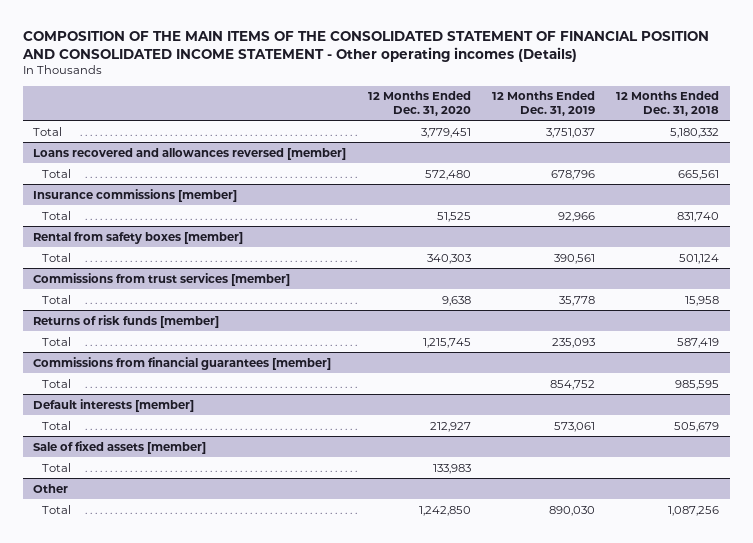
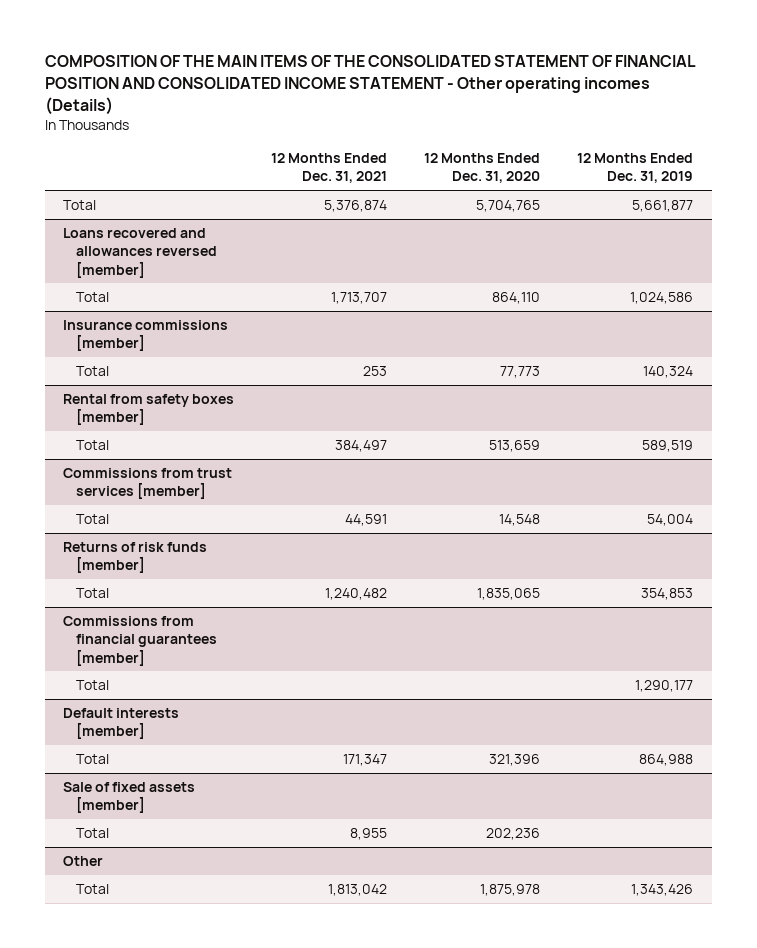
- | 12 Months Ended Dec. 31, 2020 | 12 Months Ended Dec. 31, 2019 | 12 Months Ended Dec. 31, 2018
+ | 12 Months Ended Dec. 31, 2021 | 12 Months Ended Dec. 31, 2020 | 12 Months Ended Dec. 31, 2019
- Total | 3,779,451 | 3,751,037 | 5,180,332
+ Total | 5,376,874 | 5,704,765 | 5,661,877
@ Loans recovered and allowances reversed [member]
- Total | 572,480 | 678,796 | 665,561
+ Total | 1,713,707 | 864,110 | 1,024,586
@ Insurance commissions [member]
- Total | 51,525 | 92,966 | 831,740
+ Total | 253 | 77,773 | 140,324
@ Rental from safety boxes [member]
- Total | 340,303 | 390,561 | 501,124
+ Total | 384,497 | 513,659 | 589,519
@ Commissions from trust services [member]
- Total | 9,638 | 35,778 | 15,958
+ Total | 44,591 | 14,548 | 54,004
@ Returns of risk funds [member]
- Total | 1,215,745 | 235,093 | 587,419
+ Total | 1,240,482 | 1,835,065 | 354,853
@ Commissions from financial guarantees [member]
- Total | | 854,752 | 985,595
+ Total | | | 1,290,177
@ Default interests [member]
- Total | 212,927 | 573,061 | 505,679
+ Total | 171,347 | 321,396 | 864,988
@ Sale of fixed assets [member]
- Total | 133,983 | |
+ Total | 8,955 | 202,236 |
@ Other
- Total | 1,242,850 | 890,030 | 1,087,256
+ Total | 1,813,042 | 1,875,978 | 1,343,426

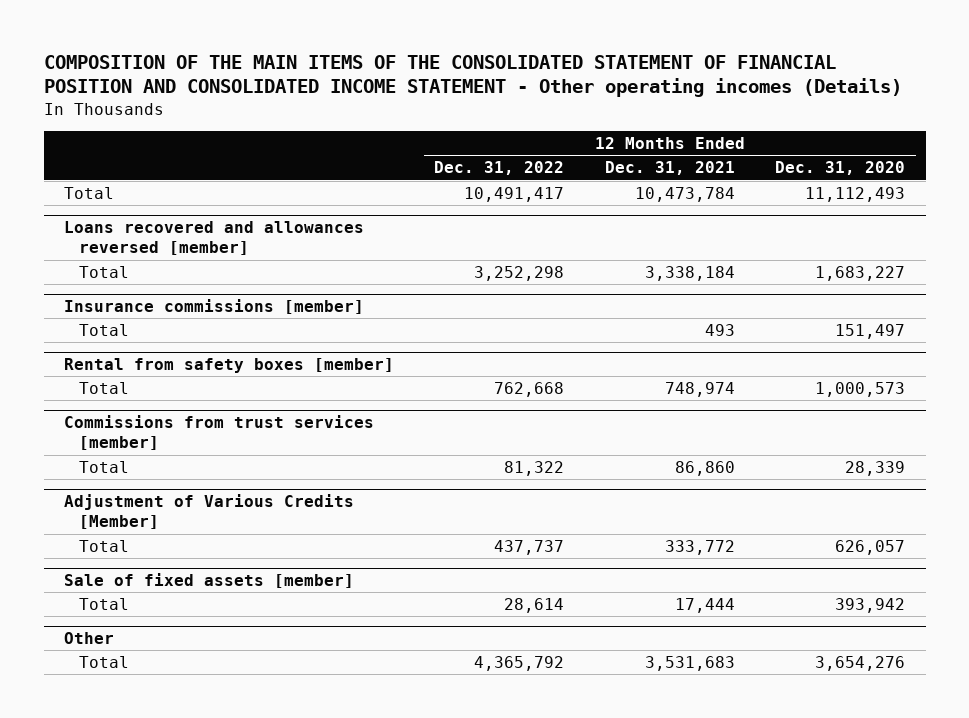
- | 12 Months Ended Dec. 31, 2021 | 12 Months Ended Dec. 31, 2020 | 12 Months Ended Dec. 31, 2019
+ | 12 Months Ended Dec. 31, 2022 | 12 Months Ended Dec. 31, 2021 | 12 Months Ended Dec. 31, 2020
- Total | 5,376,874 | 5,704,765 | 5,661,877
+ Total | 10,491,417 | 10,473,784 | 11,112,493
@ Loans recovered and allowances reversed [member]
- Total | 1,713,707 | 864,110 | 1,024,586
+ Total | 3,252,298 | 3,338,184 | 1,683,227
@ Insurance commissions [member]
- Total | 253 | 77,773 | 140,324
+ Total | | 493 | 151,497
@ Rental from safety boxes [member]
- Total | 384,497 | 513,659 | 589,519
+ Total | 762,668 | 748,974 | 1,000,573
@ Commissions from trust services [member]
- Total | 44,591 | 14,548 | 54,004
- Returns of risk funds [member]
- Total | 1,240,482 | 1,835,065 | 354,853
- Commissions from financial guarantees [member]
- Total | | | 1,290,177
- Default interests [member]
- Total | 171,347 | 321,396 | 864,988
@ Commissions from trust services [member]
+ Total | 81,322 | 86,860 | 28,339
+ Adjustment of Various Credits [Member]
+ Total | 437,737 | 333,772 | 626,057
@ Sale of fixed assets [member]
- Total | 8,955 | 202,236 |
+ Total | 28,614 | 17,444 | 393,942
@ Other
- Total | 1,813,042 | 1,875,978 | 1,343,426
+ Total | 4,365,792 | 3,531,683 | 3,654,276

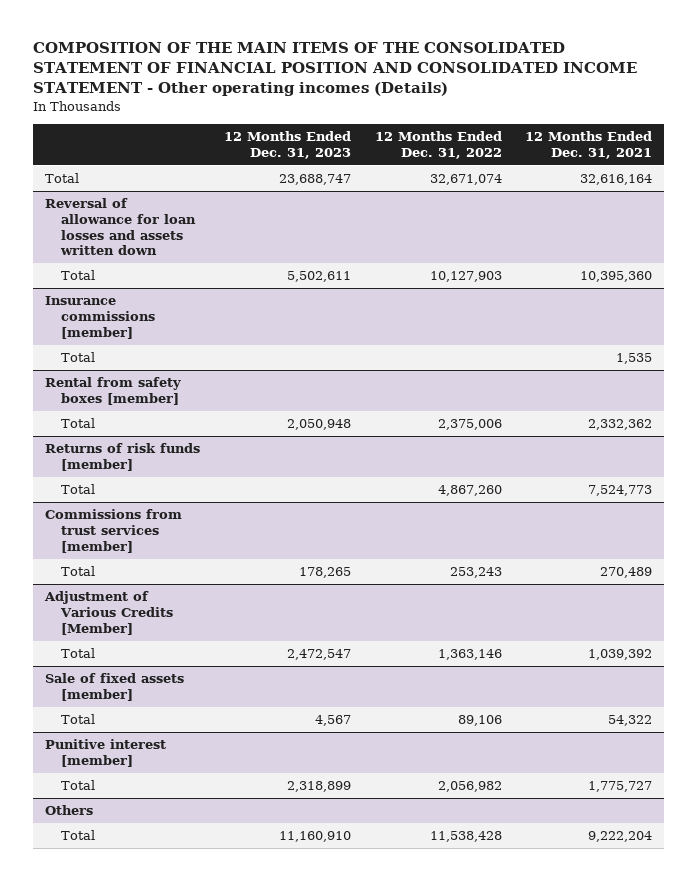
- | 12 Months Ended Dec. 31, 2022 | 12 Months Ended Dec. 31, 2021 | 12 Months Ended Dec. 31, 2020
+ | 12 Months Ended Dec. 31, 2023 | 12 Months Ended Dec. 31, 2022 | 12 Months Ended Dec. 31, 2021
- Total | 10,491,417 | 10,473,784 | 11,112,493
- Loans recovered and allowances reversed [member]
- Total | 3,252,298 | 3,338,184 | 1,683,227
+ Total | 23,688,747 | 32,671,074 | 32,616,164
+ Reversal of allowance for loan losses and assets written down
+ Total | 5,502,611 | 10,127,903 | 10,395,360
@ Insurance commissions [member]
- Total | | 493 | 151,497
+ Total | | | 1,535
@ Rental from safety boxes [member]
- Total | 762,668 | 748,974 | 1,000,573
+ Total | 2,050,948 | 2,375,006 | 2,332,362
+ Returns of risk funds [member]
+ Total | | 4,867,260 | 7,524,773
@ Commissions from trust services [member]
- Total | 81,322 | 86,860 | 28,339
+ Total | 178,265 | 253,243 | 270,489
@ Adjustment of Various Credits [Member]
- Total | 437,737 | 333,772 | 626,057
+ Total | 2,472,547 | 1,363,146 | 1,039,392
@ Sale of fixed assets [member]
- Total | 28,614 | 17,444 | 393,942
- Other
- Total | 4,365,792 | 3,531,683 | 3,654,276
@ Sale of fixed assets [member]
+ Total | 4,567 | 89,106 | 54,322
+ Punitive interest [member]
+ Total | 2,318,899 | 2,056,982 | 1,775,727
+ Others
+ Total | 11,160,910 | 11,538,428 | 9,222,204

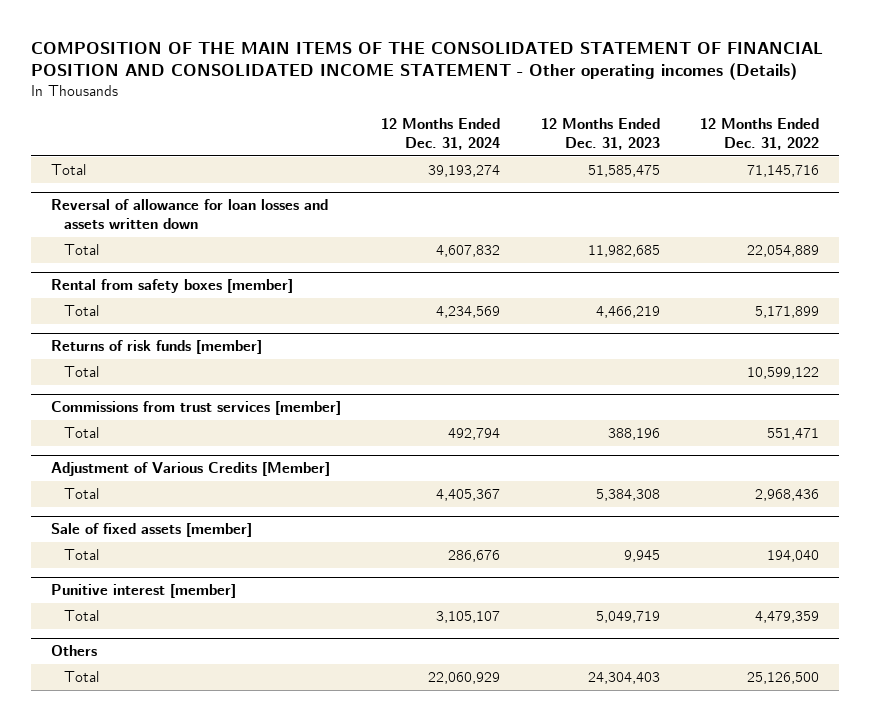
- | 12 Months Ended Dec. 31, 2023 | 12 Months Ended Dec. 31, 2022 | 12 Months Ended Dec. 31, 2021
+ | 12 Months Ended Dec. 31, 2024 | 12 Months Ended Dec. 31, 2023 | 12 Months Ended Dec. 31, 2022
- Total | 23,688,747 | 32,671,074 | 32,616,164
+ Total | 39,193,274 | 51,585,475 | 71,145,716
@ Reversal of allowance for loan losses and assets written down
- Total | 5,502,611 | 10,127,903 | 10,395,360
- Insurance commissions [member]
- Total | | | 1,535
@ Reversal of allowance for loan losses and assets written down
+ Total | 4,607,832 | 11,982,685 | 22,054,889
@ Rental from safety boxes [member]
- Total | 2,050,948 | 2,375,006 | 2,332,362
+ Total | 4,234,569 | 4,466,219 | 5,171,899
@ Returns of risk funds [member]
- Total | | 4,867,260 | 7,524,773
+ Total | | | 10,599,122
@ Commissions from trust services [member]
- Total | 178,265 | 253,243 | 270,489
+ Total | 492,794 | 388,196 | 551,471
@ Adjustment of Various Credits [Member]
- Total | 2,472,547 | 1,363,146 | 1,039,392
+ Total | 4,405,367 | 5,384,308 | 2,968,436
@ Sale of fixed assets [member]
- Total | 4,567 | 89,106 | 54,322
+ Total | 286,676 | 9,945 | 194,040
@ Punitive interest [member]
- Total | 2,318,899 | 2,056,982 | 1,775,727
+ Total | 3,105,107 | 5,049,719 | 4,479,359
@ Others
- Total | 11,160,910 | 11,538,428 | 9,222,204
+ Total | 22,060,929 | 24,304,403 | 25,126,500

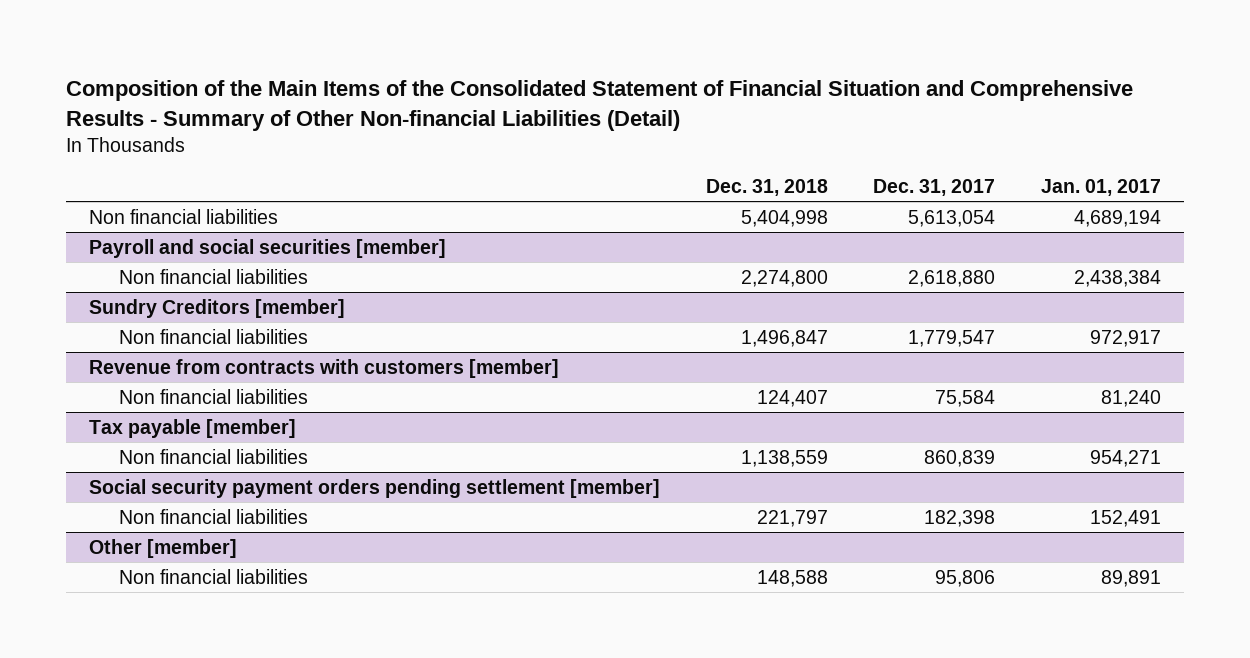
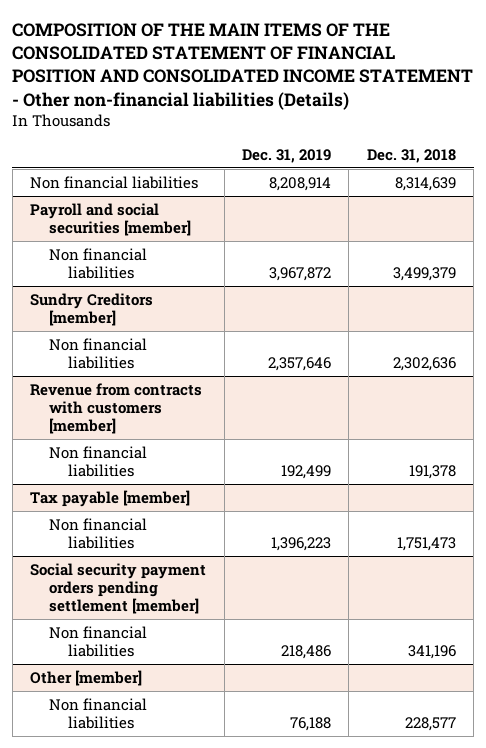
- Composition of the Main Items of the Consolidated Statement of Financial Situation and Comprehensive Results - Summary of Other Non-financial Liabilities (Detail)
+ COMPOSITION OF THE MAIN ITEMS OF THE CONSOLIDATED STATEMENT OF FINANCIAL POSITION AND CONSOLIDATED INCOME STATEMENT - Other non-financial liabilities (Details)
- | Dec. 31, 2018 | Dec. 31, 2017 | Jan. 01, 2017
+ | Dec. 31, 2019 | Dec. 31, 2018
- Non financial liabilities | 5,404,998 | 5,613,054 | 4,689,194
+ Non financial liabilities | 8,208,914 | 8,314,639
@ Payroll and social securities [member]
- Non financial liabilities | 2,274,800 | 2,618,880 | 2,438,384
+ Non financial liabilities | 3,967,872 | 3,499,379
@ Sundry Creditors [member]
- Non financial liabilities | 1,496,847 | 1,779,547 | 972,917
+ Non financial liabilities | 2,357,646 | 2,302,636
@ Revenue from contracts with customers [member]
- Non financial liabilities | 124,407 | 75,584 | 81,240
+ Non financial liabilities | 192,499 | 191,378
@ Tax payable [member]
- Non financial liabilities | 1,138,559 | 860,839 | 954,271
+ Non financial liabilities | 1,396,223 | 1,751,473
@ Social security payment orders pending settlement [member]
- Non financial liabilities | 221,797 | 182,398 | 152,491
+ Non financial liabilities | 218,486 | 341,196
@ Other [member]
- Non financial liabilities | 148,588 | 95,806 | 89,891
+ Non financial liabilities | 76,188 | 228,577

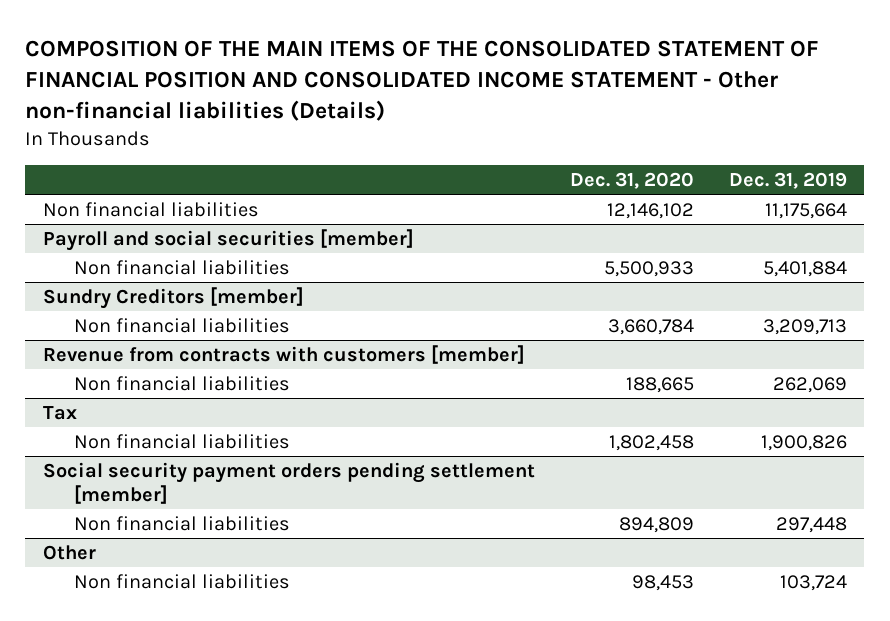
- | Dec. 31, 2019 | Dec. 31, 2018
+ | Dec. 31, 2020 | Dec. 31, 2019
- Non financial liabilities | 8,208,914 | 8,314,639
+ Non financial liabilities | 12,146,102 | 11,175,664
@ Payroll and social securities [member]
- Non financial liabilities | 3,967,872 | 3,499,379
+ Non financial liabilities | 5,500,933 | 5,401,884
@ Sundry Creditors [member]
- Non financial liabilities | 2,357,646 | 2,302,636
+ Non financial liabilities | 3,660,784 | 3,209,713
@ Revenue from contracts with customers [member]
- Non financial liabilities | 192,499 | 191,378
- Tax payable [member]
- Non financial liabilities | 1,396,223 | 1,751,473
@ Revenue from contracts with customers [member]
+ Non financial liabilities | 188,665 | 262,069
+ Tax
+ Non financial liabilities | 1,802,458 | 1,900,826
@ Social security payment orders pending settlement [member]
- Non financial liabilities | 218,486 | 341,196
- Other [member]
- Non financial liabilities | 76,188 | 228,577
@ Social security payment orders pending settlement [member]
+ Non financial liabilities | 894,809 | 297,448
+ Other
+ Non financial liabilities | 98,453 | 103,724

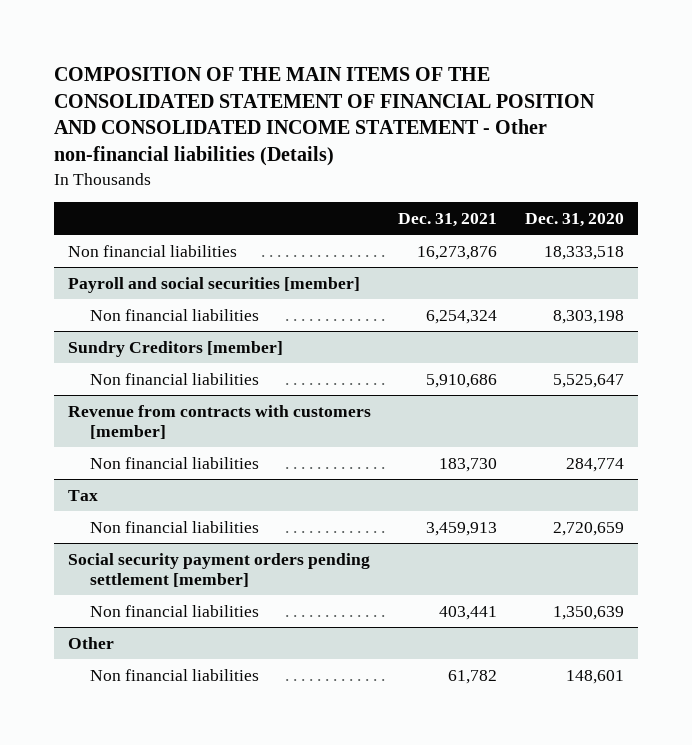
- | Dec. 31, 2020 | Dec. 31, 2019
+ | Dec. 31, 2021 | Dec. 31, 2020
- Non financial liabilities | 12,146,102 | 11,175,664
+ Non financial liabilities | 16,273,876 | 18,333,518
@ Payroll and social securities [member]
- Non financial liabilities | 5,500,933 | 5,401,884
+ Non financial liabilities | 6,254,324 | 8,303,198
@ Sundry Creditors [member]
- Non financial liabilities | 3,660,784 | 3,209,713
+ Non financial liabilities | 5,910,686 | 5,525,647
@ Revenue from contracts with customers [member]
- Non financial liabilities | 188,665 | 262,069
+ Non financial liabilities | 183,730 | 284,774
@ Tax
- Non financial liabilities | 1,802,458 | 1,900,826
+ Non financial liabilities | 3,459,913 | 2,720,659
@ Social security payment orders pending settlement [member]
- Non financial liabilities | 894,809 | 297,448
+ Non financial liabilities | 403,441 | 1,350,639
@ Other
- Non financial liabilities | 98,453 | 103,724
+ Non financial liabilities | 61,782 | 148,601

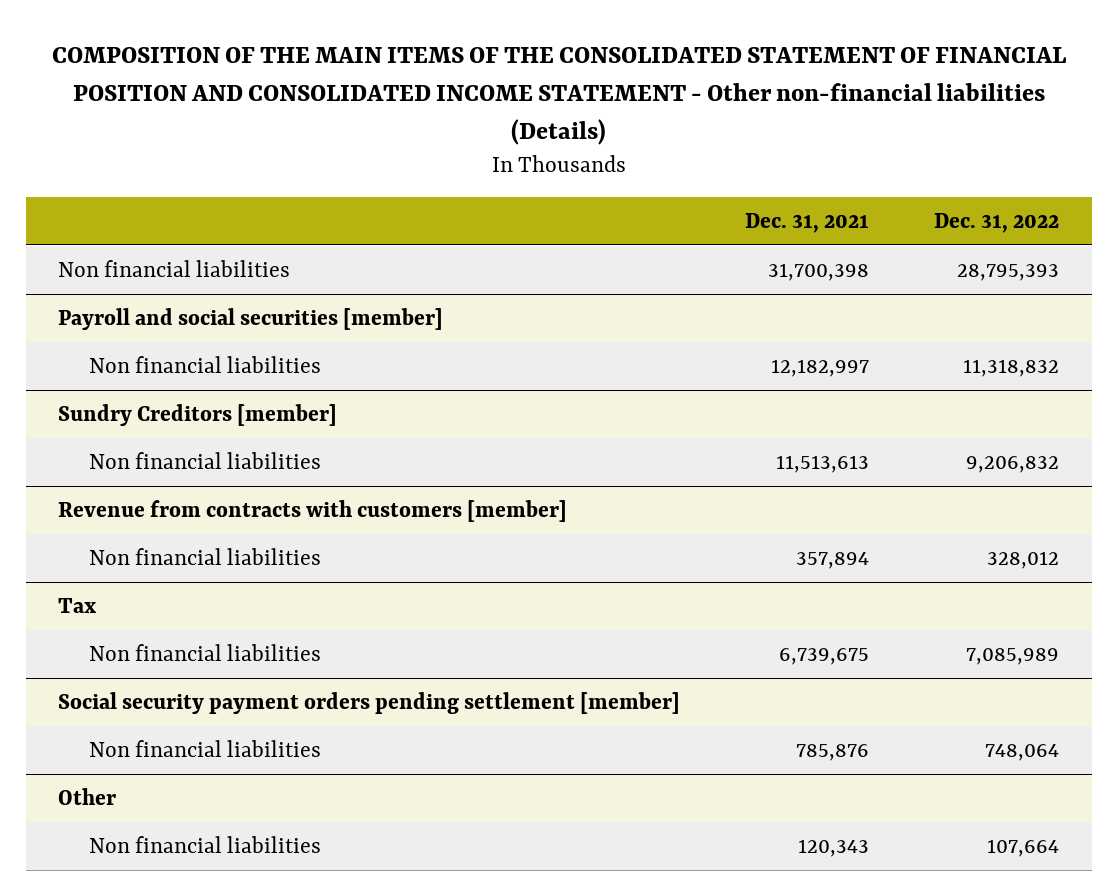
- | Dec. 31, 2021 | Dec. 31, 2020
+ | Dec. 31, 2021 | Dec. 31, 2022
- Non financial liabilities | 16,273,876 | 18,333,518
+ Non financial liabilities | 31,700,398 | 28,795,393
@ Payroll and social securities [member]
- Non financial liabilities | 6,254,324 | 8,303,198
+ Non financial liabilities | 12,182,997 | 11,318,832
@ Sundry Creditors [member]
- Non financial liabilities | 5,910,686 | 5,525,647
+ Non financial liabilities | 11,513,613 | 9,206,832
@ Revenue from contracts with customers [member]
- Non financial liabilities | 183,730 | 284,774
+ Non financial liabilities | 357,894 | 328,012
@ Tax
- Non financial liabilities | 3,459,913 | 2,720,659
+ Non financial liabilities | 6,739,675 | 7,085,989
@ Social security payment orders pending settlement [member]
- Non financial liabilities | 403,441 | 1,350,639
+ Non financial liabilities | 785,876 | 748,064
@ Other
- Non financial liabilities | 61,782 | 148,601
+ Non financial liabilities | 120,343 | 107,664

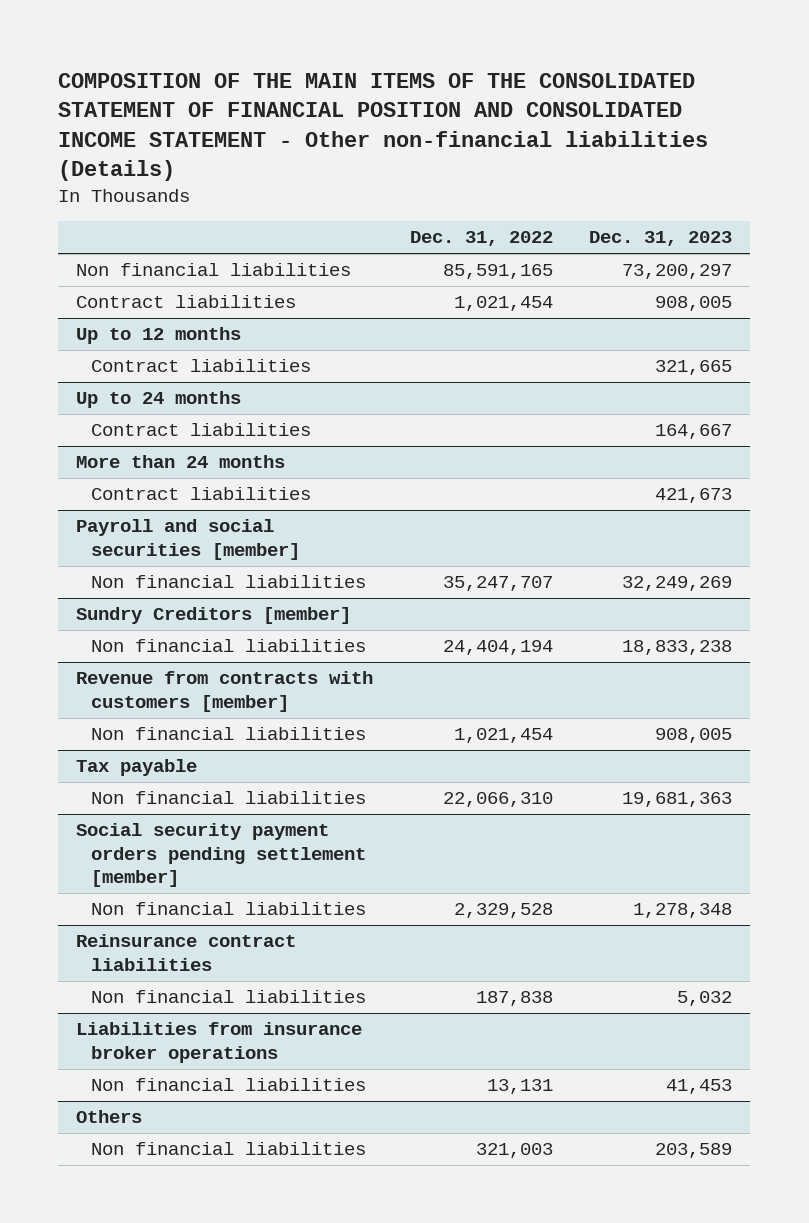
- | Dec. 31, 2021 | Dec. 31, 2022
+ | Dec. 31, 2022 | Dec. 31, 2023
- Non financial liabilities | 31,700,398 | 28,795,393
+ Non financial liabilities | 85,591,165 | 73,200,297
+ Contract liabilities | 1,021,454 | 908,005
+ Up to 12 months
+ Contract liabilities | | 321,665
+ Up to 24 months
+ Contract liabilities | | 164,667
+ More than 24 months
+ Contract liabilities | | 421,673
@ Payroll and social securities [member]
- Non financial liabilities | 12,182,997 | 11,318,832
+ Non financial liabilities | 35,247,707 | 32,249,269
@ Sundry Creditors [member]
- Non financial liabilities | 11,513,613 | 9,206,832
+ Non financial liabilities | 24,404,194 | 18,833,238
@ Revenue from contracts with customers [member]
- Non financial liabilities | 357,894 | 328,012
- Tax
- Non financial liabilities | 6,739,675 | 7,085,989
@ Revenue from contracts with customers [member]
+ Non financial liabilities | 1,021,454 | 908,005
+ Tax payable
+ Non financial liabilities | 22,066,310 | 19,681,363
@ Social security payment orders pending settlement [member]
- Non financial liabilities | 785,876 | 748,064
- Other
- Non financial liabilities | 120,343 | 107,664
@ Social security payment orders pending settlement [member]
+ Non financial liabilities | 2,329,528 | 1,278,348
+ Reinsurance contract liabilities
+ Non financial liabilities | 187,838 | 5,032
+ Liabilities from insurance broker operations
+ Non financial liabilities | 13,131 | 41,453
+ Others
+ Non financial liabilities | 321,003 | 203,589

